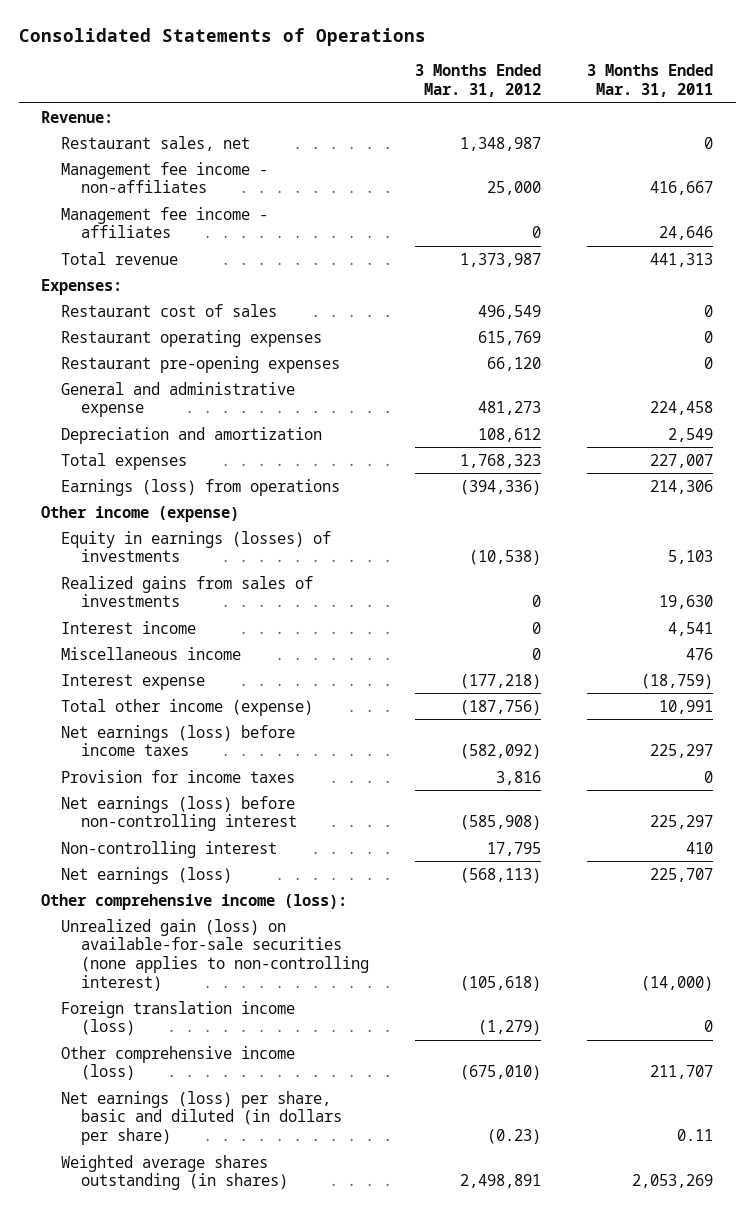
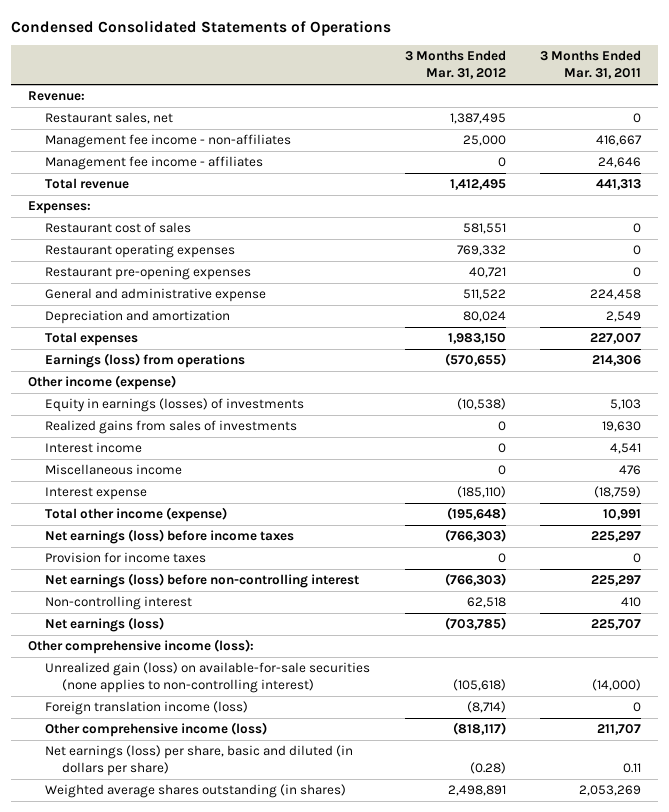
- Consolidated Statements of Operations
+ Condensed Consolidated Statements of Operations
- Restaurant sales, net | 1,348,987 | 0
+ Restaurant sales, net | 1,387,495 | 0
- Total revenue | 1,373,987 | 441,313
+ Total revenue | 1,412,495 | 441,313
- Restaurant cost of sales | 496,549 | 0
- Restaurant operating expenses | 615,769 | 0
- Restaurant pre-opening expenses | 66,120 | 0
- General and administrative expense | 481,273 | 224,458
- Depreciation and amortization | 108,612 | 2,549
- Total expenses | 1,768,323 | 227,007
- Earnings (loss) from operations | (394,336) | 214,306
+ Restaurant cost of sales | 581,551 | 0
+ Restaurant operating expenses | 769,332 | 0
+ Restaurant pre-opening expenses | 40,721 | 0
+ General and administrative expense | 511,522 | 224,458
+ Depreciation and amortization | 80,024 | 2,549
+ Total expenses | 1,983,150 | 227,007
+ Earnings (loss) from operations | (570,655) | 214,306
- Interest expense | (177,218) | (18,759)
- Total other income (expense) | (187,756) | 10,991
- Net earnings (loss) before income taxes | (582,092) | 225,297
- Provision for income taxes | 3,816 | 0
- Net earnings (loss) before non-controlling interest | (585,908) | 225,297
- Non-controlling interest | 17,795 | 410
- Net earnings (loss) | (568,113) | 225,707
+ Interest expense | (185,110) | (18,759)
+ Total other income (expense) | (195,648) | 10,991
+ Net earnings (loss) before income taxes | (766,303) | 225,297
+ Provision for income taxes | 0 | 0
+ Net earnings (loss) before non-controlling interest | (766,303) | 225,297
+ Non-controlling interest | 62,518 | 410
+ Net earnings (loss) | (703,785) | 225,707
- Foreign translation income (loss) | (1,279) | 0
- Other comprehensive income (loss) | (675,010) | 211,707
- Net earnings (loss) per share, basic and diluted (in dollars per share) | (0.23) | 0.11
+ Foreign translation income (loss) | (8,714) | 0
+ Other comprehensive income (loss) | (818,117) | 211,707
+ Net earnings (loss) per share, basic and diluted (in dollars per share) | (0.28) | 0.11

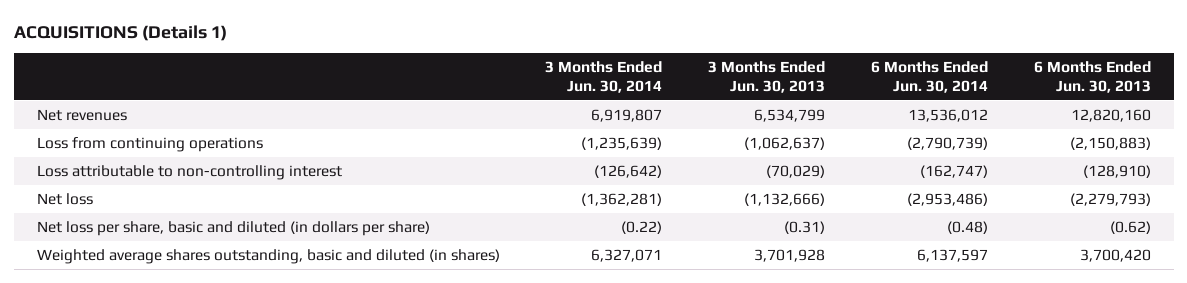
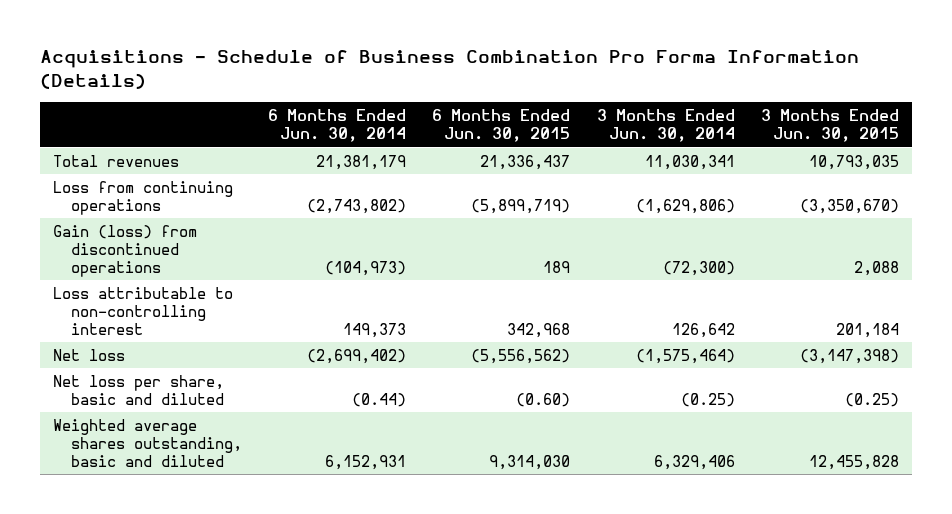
- ACQUISITIONS (Details 1)
+ Acquisitions - Schedule of Business Combination Pro Forma Information (Details)
- | 3 Months Ended Jun. 30, 2014 | 3 Months Ended Jun. 30, 2013 | 6 Months Ended Jun. 30, 2014 | 6 Months Ended Jun. 30, 2013
+ | 6 Months Ended Jun. 30, 2014 | 6 Months Ended Jun. 30, 2015 | 3 Months Ended Jun. 30, 2014 | 3 Months Ended Jun. 30, 2015
- Net revenues | 6,919,807 | 6,534,799 | 13,536,012 | 12,820,160
- Loss from continuing operations | (1,235,639) | (1,062,637) | (2,790,739) | (2,150,883)
- Loss attributable to non-controlling interest | (126,642) | (70,029) | (162,747) | (128,910)
- Net loss | (1,362,281) | (1,132,666) | (2,953,486) | (2,279,793)
- Net loss per share, basic and diluted (in dollars per share) | (0.22) | (0.31) | (0.48) | (0.62)
- Weighted average shares outstanding, basic and diluted (in shares) | 6,327,071 | 3,701,928 | 6,137,597 | 3,700,420
+ Total revenues | 21,381,179 | 21,336,437 | 11,030,341 | 10,793,035
+ Loss from continuing operations | (2,743,802) | (5,899,719) | (1,629,806) | (3,350,670)
+ Gain (loss) from discontinued operations | (104,973) | 189 | (72,300) | 2,088
+ Loss attributable to non-controlling interest | 149,373 | 342,968 | 126,642 | 201,184
+ Net loss | (2,699,402) | (5,556,562) | (1,575,464) | (3,147,398)
+ Net loss per share, basic and diluted | (0.44) | (0.60) | (0.25) | (0.25)
+ Weighted average shares outstanding, basic and diluted | 6,152,931 | 9,314,030 | 6,329,406 | 12,455,828

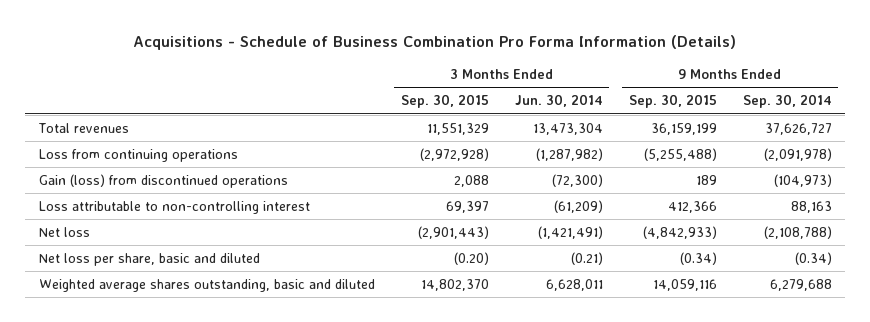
- | 6 Months Ended Jun. 30, 2014 | 6 Months Ended Jun. 30, 2015 | 3 Months Ended Jun. 30, 2014 | 3 Months Ended Jun. 30, 2015
+ | 3 Months Ended Sep. 30, 2015 | 3 Months Ended Jun. 30, 2014 | 9 Months Ended Sep. 30, 2015 | 9 Months Ended Sep. 30, 2014
- Total revenues | 21,381,179 | 21,336,437 | 11,030,341 | 10,793,035
- Loss from continuing operations | (2,743,802) | (5,899,719) | (1,629,806) | (3,350,670)
+ Total revenues | 11,551,329 | 13,473,304 | 36,159,199 | 37,626,727
+ Loss from continuing operations | (2,972,928) | (1,287,982) | (5,255,488) | (2,091,978)
- Loss attributable to non-controlling interest | 149,373 | 342,968 | 126,642 | 201,184
- Net loss | (2,699,402) | (5,556,562) | (1,575,464) | (3,147,398)
- Net loss per share, basic and diluted | (0.44) | (0.60) | (0.25) | (0.25)
- Weighted average shares outstanding, basic and diluted | 6,152,931 | 9,314,030 | 6,329,406 | 12,455,828
+ Loss attributable to non-controlling interest | 69,397 | (61,209) | 412,366 | 88,163
+ Net loss | (2,901,443) | (1,421,491) | (4,842,933) | (2,108,788)
+ Net loss per share, basic and diluted | (0.20) | (0.21) | (0.34) | (0.34)
+ Weighted average shares outstanding, basic and diluted | 14,802,370 | 6,628,011 | 14,059,116 | 6,279,688

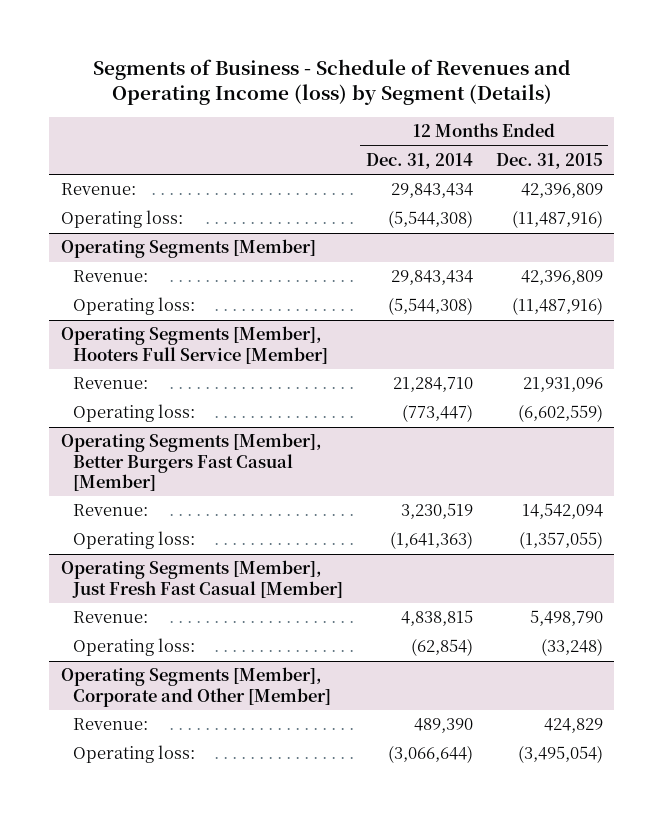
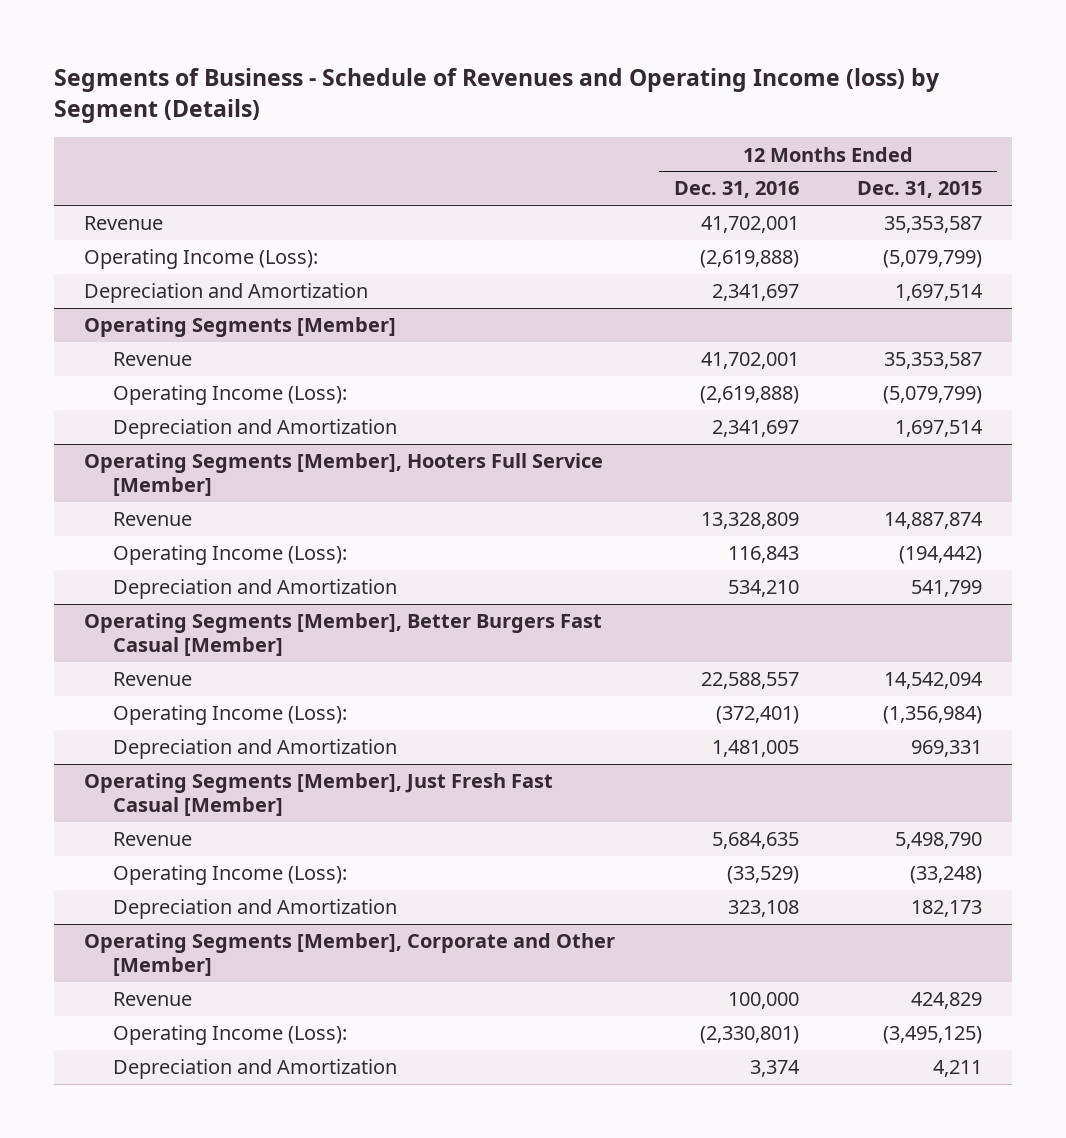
- | 12 Months Ended Dec. 31, 2014 | 12 Months Ended Dec. 31, 2015
+ | 12 Months Ended Dec. 31, 2016 | 12 Months Ended Dec. 31, 2015
- Revenue: | 29,843,434 | 42,396,809
- Operating loss: | (5,544,308) | (11,487,916)
+ Revenue | 41,702,001 | 35,353,587
+ Operating Income (Loss): | (2,619,888) | (5,079,799)
+ Depreciation and Amortization | 2,341,697 | 1,697,514
@ Operating Segments [Member]
- Revenue: | 29,843,434 | 42,396,809
- Operating loss: | (5,544,308) | (11,487,916)
+ Revenue | 41,702,001 | 35,353,587
+ Operating Income (Loss): | (2,619,888) | (5,079,799)
+ Depreciation and Amortization | 2,341,697 | 1,697,514
@ Operating Segments [Member], Hooters Full Service [Member]
- Revenue: | 21,284,710 | 21,931,096
- Operating loss: | (773,447) | (6,602,559)
+ Revenue | 13,328,809 | 14,887,874
+ Operating Income (Loss): | 116,843 | (194,442)
+ Depreciation and Amortization | 534,210 | 541,799
@ Operating Segments [Member], Better Burgers Fast Casual [Member]
- Revenue: | 3,230,519 | 14,542,094
- Operating loss: | (1,641,363) | (1,357,055)
+ Revenue | 22,588,557 | 14,542,094
+ Operating Income (Loss): | (372,401) | (1,356,984)
+ Depreciation and Amortization | 1,481,005 | 969,331
@ Operating Segments [Member], Just Fresh Fast Casual [Member]
- Revenue: | 4,838,815 | 5,498,790
- Operating loss: | (62,854) | (33,248)
+ Revenue | 5,684,635 | 5,498,790
+ Operating Income (Loss): | (33,529) | (33,248)
+ Depreciation and Amortization | 323,108 | 182,173
@ Operating Segments [Member], Corporate and Other [Member]
- Revenue: | 489,390 | 424,829
- Operating loss: | (3,066,644) | (3,495,054)
+ Revenue | 100,000 | 424,829
+ Operating Income (Loss): | (2,330,801) | (3,495,125)
+ Depreciation and Amortization | 3,374 | 4,211

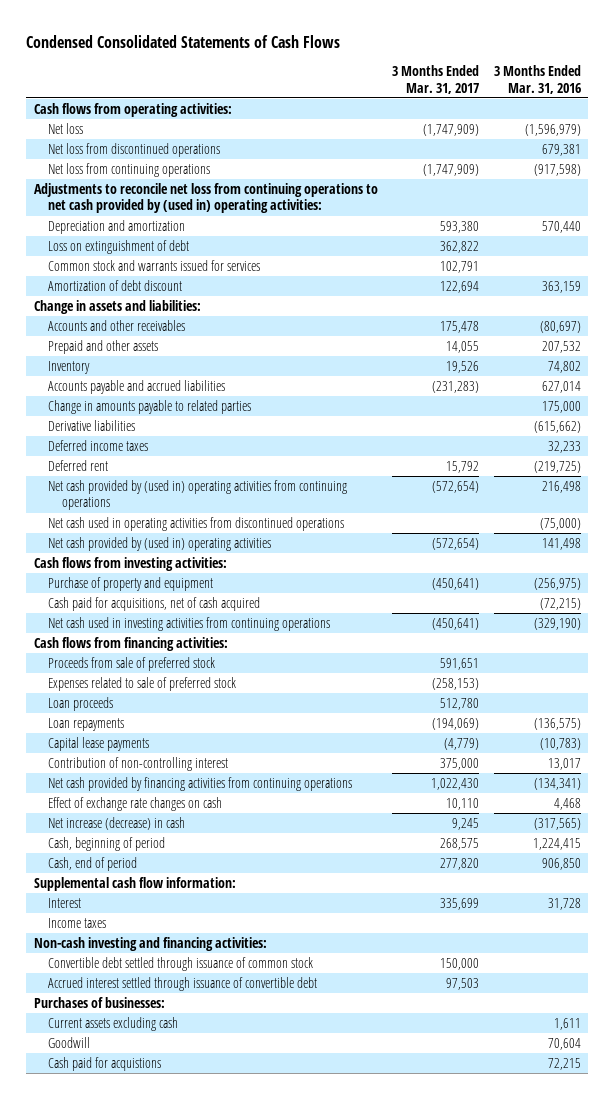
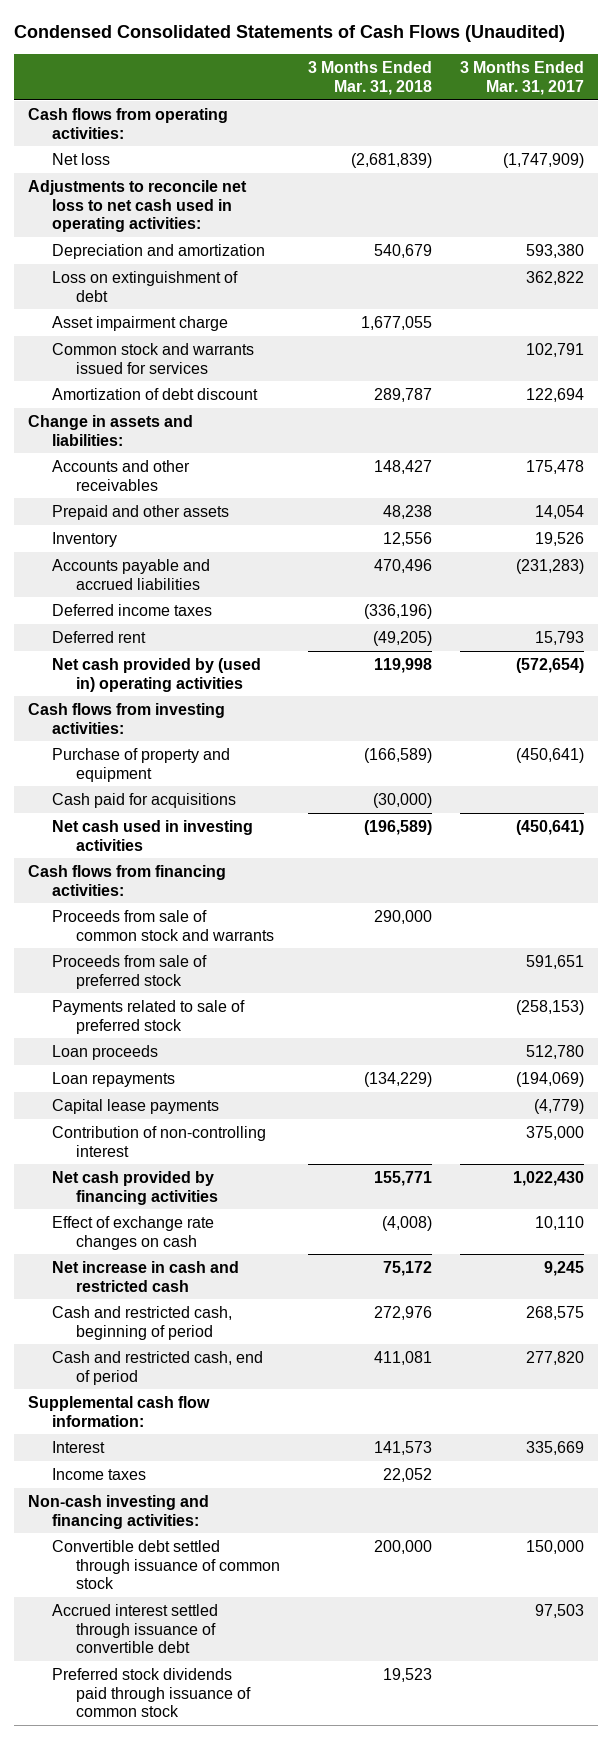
- Condensed Consolidated Statements of Cash Flows
+ Condensed Consolidated Statements of Cash Flows (Unaudited)
- | 3 Months Ended Mar. 31, 2017 | 3 Months Ended Mar. 31, 2016
+ | 3 Months Ended Mar. 31, 2018 | 3 Months Ended Mar. 31, 2017
- Net loss from discontinued operations | | 679,381
- Net loss from continuing operations | (1,747,909) | (917,598)
- Adjustments to reconcile net loss from continuing operations to net cash provided by (used in) operating activities:
+ Adjustments to reconcile net loss to net cash used in operating activities:
+ Asset impairment charge | 1,677,055 |
- Prepaid and other assets | 14,055 | 207,532
+ Prepaid and other assets | 48,238 | 14,054
- Change in amounts payable to related parties | | 175,000
- Derivative liabilities | | (615,662)
- Deferred rent | 15,792 | (219,725)
- Net cash provided by (used in) operating activities from continuing operations | (572,654) | 216,498
- Net cash used in operating activities from discontinued operations | | (75,000)
+ Deferred rent | (49,205) | 15,793
- Cash paid for acquisitions, net of cash acquired | | (72,215)
- Net cash used in investing activities from continuing operations | (450,641) | (329,190)
+ Cash paid for acquisitions | (30,000) |
+ Net cash used in investing activities | (196,589) | (450,641)
+ Proceeds from sale of common stock and warrants | 290,000 |
- Expenses related to sale of preferred stock | (258,153) |
+ Payments related to sale of preferred stock | | (258,153)
- Net cash provided by financing activities from continuing operations | 1,022,430 | (134,341)
+ Net cash provided by financing activities | 155,771 | 1,022,430
- Net increase (decrease) in cash | 9,245 | (317,565)
- Cash, beginning of period | 268,575 | 1,224,415
- Cash, end of period | 277,820 | 906,850
+ Net increase in cash and restricted cash | 75,172 | 9,245
+ Cash and restricted cash, beginning of period | 272,976 | 268,575
+ Cash and restricted cash, end of period | 411,081 | 277,820
- Interest | 335,699 | 31,728
+ Interest | 141,573 | 335,669
- Purchases of businesses:
- Current assets excluding cash | | 1,611
- Goodwill | | 70,604
- Cash paid for acquistions | | 72,215
+ Preferred stock dividends paid through issuance of common stock | 19,523 |

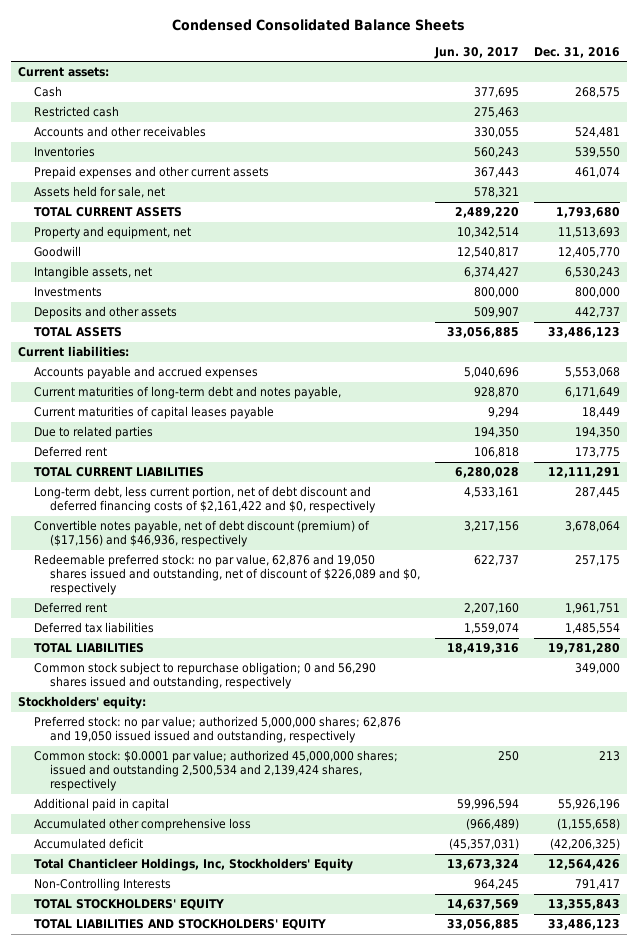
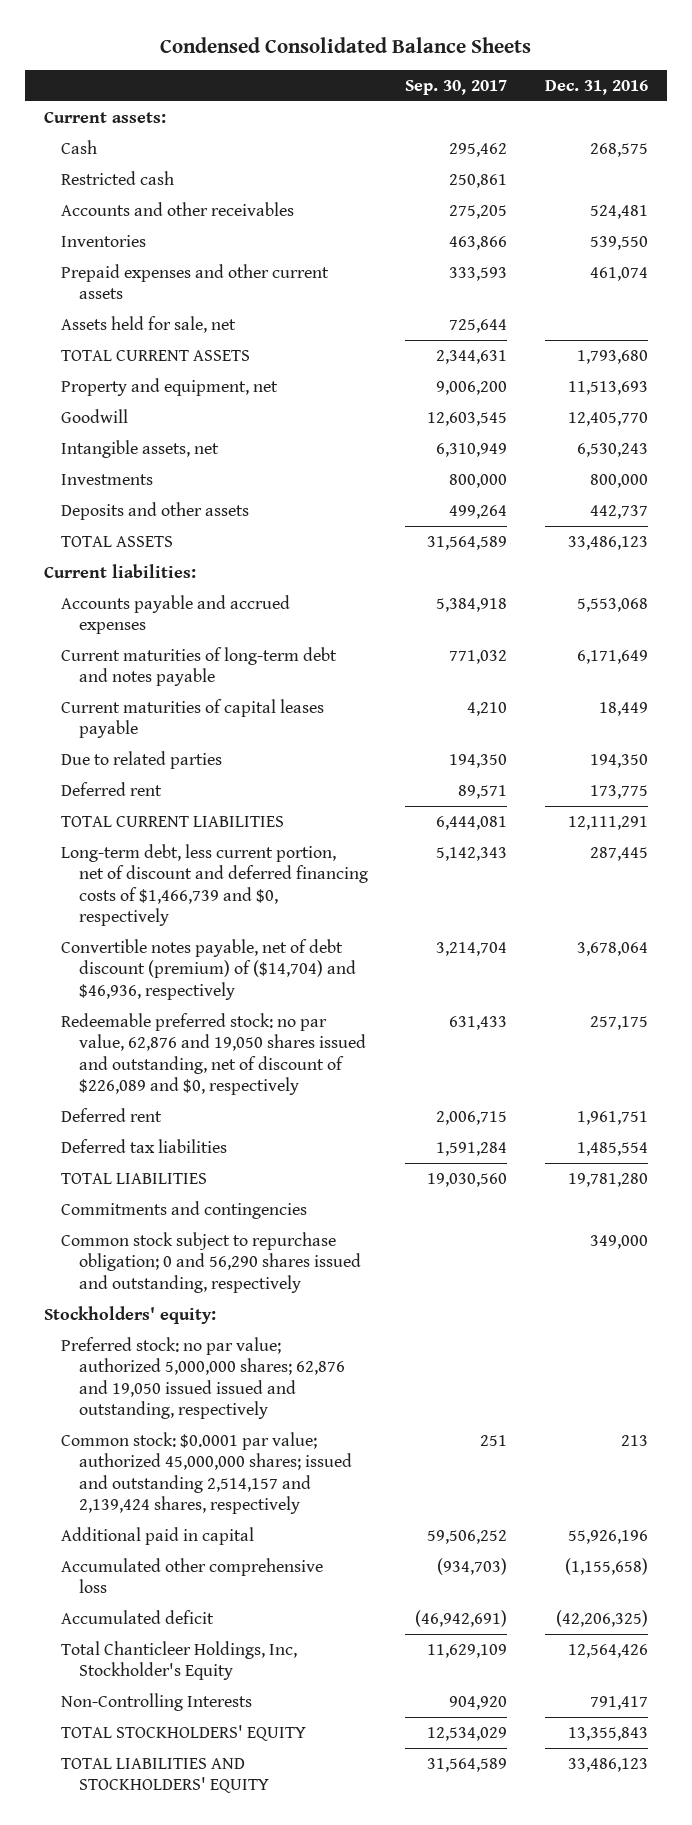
- | Jun. 30, 2017 | Dec. 31, 2016
+ | Sep. 30, 2017 | Dec. 31, 2016
- Current maturities of long-term debt and notes payable, | 928,870 | 6,171,649
+ Current maturities of long-term debt and notes payable | 771,032 | 6,171,649
- Long-term debt, less current portion, net of debt discount and deferred financing costs of $2,161,422 and $0, respectively | 4,533,161 | 287,445
- Convertible notes payable, net of debt discount (premium) of ($17,156) and $46,936, respectively | 3,217,156 | 3,678,064
+ Long-term debt, less current portion, net of discount and deferred financing costs of $1,466,739 and $0, respectively | 5,142,343 | 287,445
+ Convertible notes payable, net of debt discount (premium) of ($14,704) and $46,936, respectively | 3,214,704 | 3,678,064
+ Commitments and contingencies
- Common stock: $0.0001 par value; authorized 45,000,000 shares; issued and outstanding 2,500,534 and 2,139,424 shares, respectively | 250 | 213
+ Common stock: $0.0001 par value; authorized 45,000,000 shares; issued and outstanding 2,514,157 and 2,139,424 shares, respectively | 251 | 213
- Total Chanticleer Holdings, Inc, Stockholders' Equity | 13,673,324 | 12,564,426
+ Total Chanticleer Holdings, Inc, Stockholder's Equity | 11,629,109 | 12,564,426

